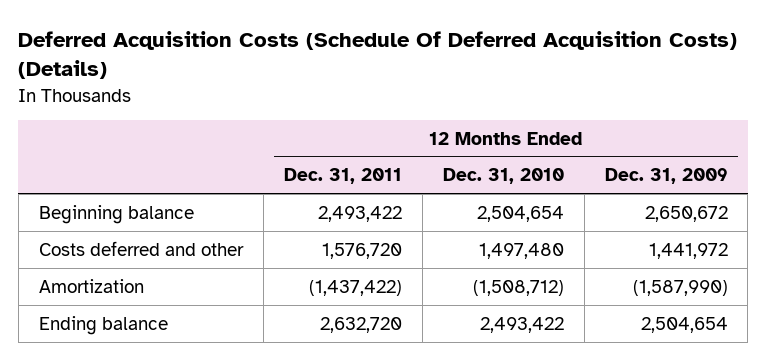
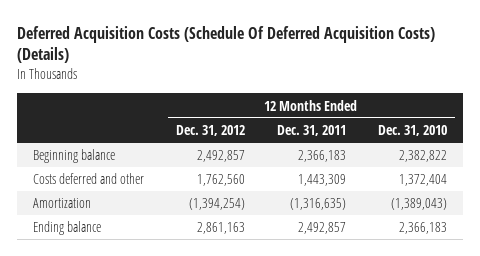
- | 12 Months Ended Dec. 31, 2011 | 12 Months Ended Dec. 31, 2010 | 12 Months Ended Dec. 31, 2009
+ | 12 Months Ended Dec. 31, 2012 | 12 Months Ended Dec. 31, 2011 | 12 Months Ended Dec. 31, 2010
- Beginning balance | 2,493,422 | 2,504,654 | 2,650,672
- Costs deferred and other | 1,576,720 | 1,497,480 | 1,441,972
- Amortization | (1,437,422) | (1,508,712) | (1,587,990)
- Ending balance | 2,632,720 | 2,493,422 | 2,504,654
+ Beginning balance | 2,492,857 | 2,366,183 | 2,382,822
+ Costs deferred and other | 1,762,560 | 1,443,309 | 1,372,404
+ Amortization | (1,394,254) | (1,316,635) | (1,389,043)
+ Ending balance | 2,861,163 | 2,492,857 | 2,366,183

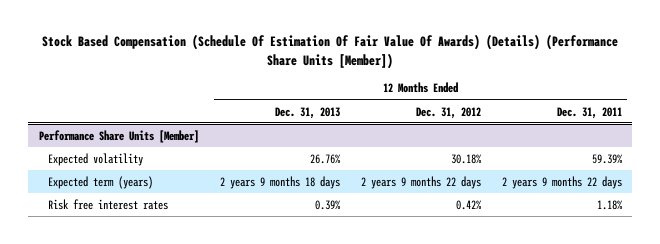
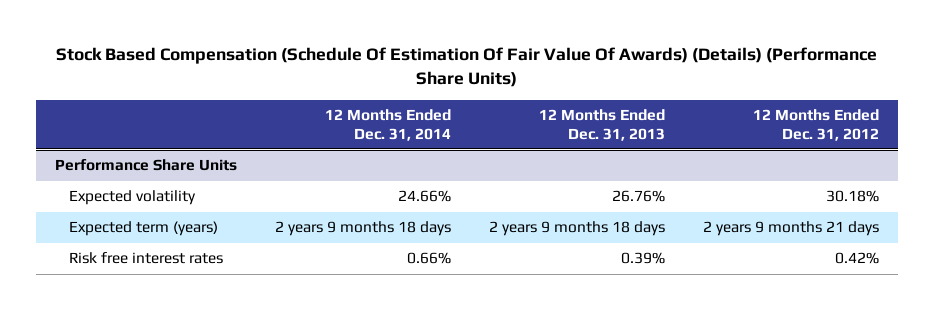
- Stock Based Compensation (Schedule Of Estimation Of Fair Value Of Awards) (Details) (Performance Share Units [Member])
+ Stock Based Compensation (Schedule Of Estimation Of Fair Value Of Awards) (Details) (Performance Share Units)
- | 12 Months Ended Dec. 31, 2013 | 12 Months Ended Dec. 31, 2012 | 12 Months Ended Dec. 31, 2011
+ | 12 Months Ended Dec. 31, 2014 | 12 Months Ended Dec. 31, 2013 | 12 Months Ended Dec. 31, 2012
- Performance Share Units [Member]
+ Performance Share Units
- Expected term (years) | 2 years 9 months 18 days | 2 years 9 months 22 days | 2 years 9 months 22 days
+ Expected term (years) | 2 years 9 months 18 days | 2 years 9 months 18 days | 2 years 9 months 21 days

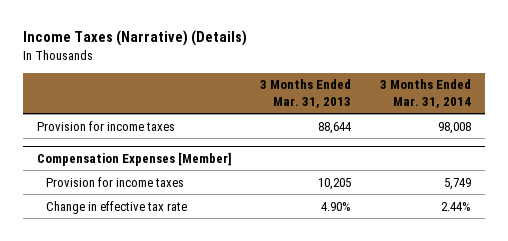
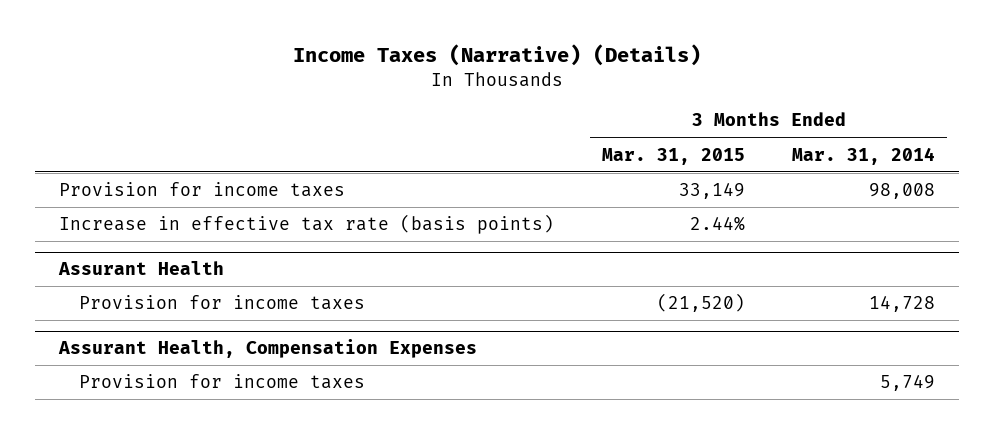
- | 3 Months Ended Mar. 31, 2013 | 3 Months Ended Mar. 31, 2014
+ | 3 Months Ended Mar. 31, 2015 | 3 Months Ended Mar. 31, 2014
- Compensation Expenses [Member]
+ Increase in effective tax rate (basis points) | 2.44% |
+ Assurant Health
+ Provision for income taxes | (21,520) | 14,728
+ Assurant Health, Compensation Expenses
- Change in effective tax rate | 4.90% | 2.44%

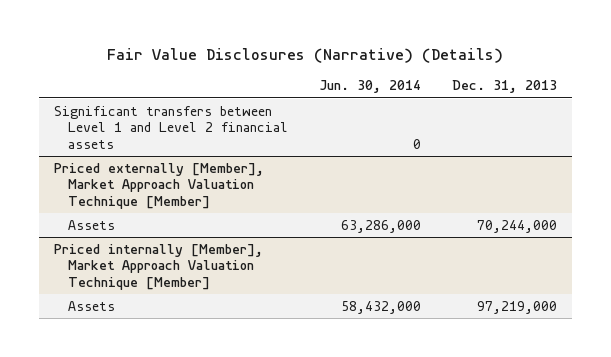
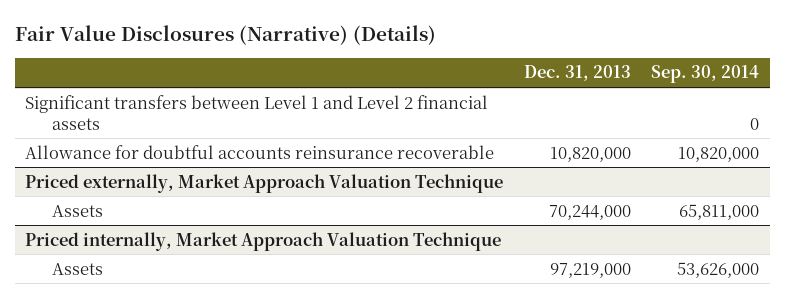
- | Jun. 30, 2014 | Dec. 31, 2013
+ | Dec. 31, 2013 | Sep. 30, 2014
- Priced externally [Member], Market Approach Valuation Technique [Member]
+ Allowance for doubtful accounts reinsurance recoverable | 10,820,000 | 10,820,000
+ Priced externally, Market Approach Valuation Technique
- Priced internally [Member], Market Approach Valuation Technique [Member]
+ Priced internally, Market Approach Valuation Technique

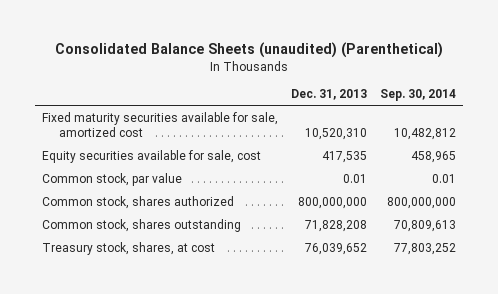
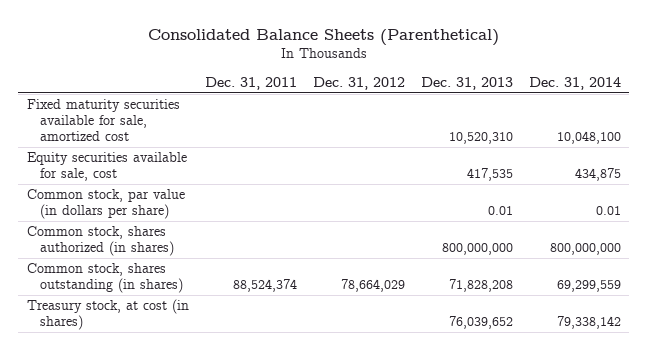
- Consolidated Balance Sheets (unaudited) (Parenthetical)
+ Consolidated Balance Sheets (Parenthetical)
- | Dec. 31, 2013 | Sep. 30, 2014
+ | Dec. 31, 2011 | Dec. 31, 2012 | Dec. 31, 2013 | Dec. 31, 2014
- Common stock, par value | 0.01 | 0.01
- Common stock, shares authorized | 800,000,000 | 800,000,000
- Common stock, shares outstanding | 71,828,208 | 70,809,613
- Treasury stock, shares, at cost | 76,039,652 | 77,803,252
+ Common stock, par value (in dollars per share) | | | 0.01 | 0.01
+ Common stock, shares authorized (in shares) | | | 800,000,000 | 800,000,000
+ Common stock, shares outstanding (in shares) | 88,524,374 | 78,664,029 | 71,828,208 | 69,299,559
+ Treasury stock, at cost (in shares) | | | 76,039,652 | 79,338,142

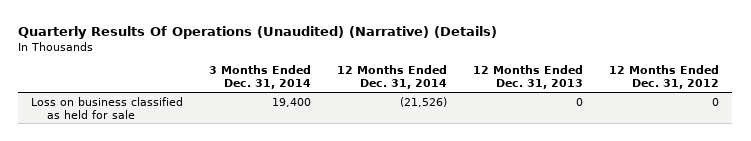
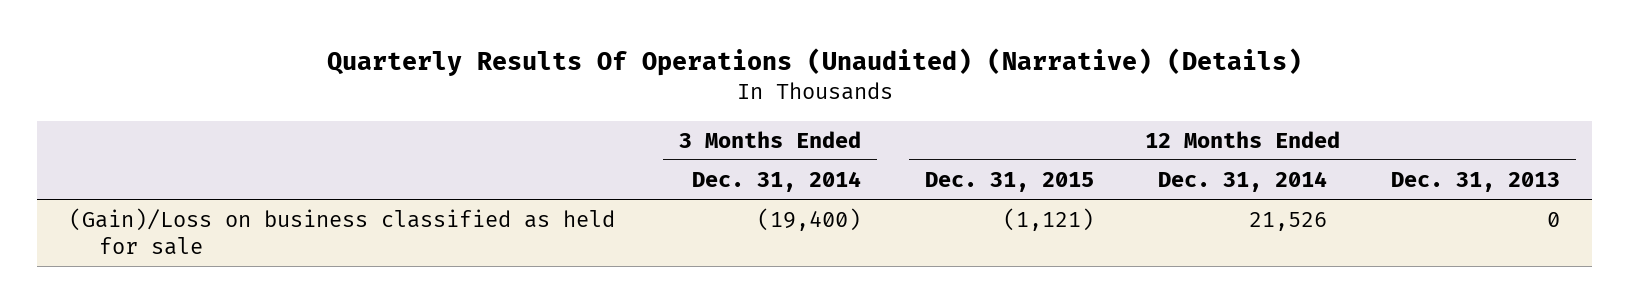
- | 3 Months Ended Dec. 31, 2014 | 12 Months Ended Dec. 31, 2014 | 12 Months Ended Dec. 31, 2013 | 12 Months Ended Dec. 31, 2012
+ | 3 Months Ended Dec. 31, 2014 | 12 Months Ended Dec. 31, 2015 | 12 Months Ended Dec. 31, 2014 | 12 Months Ended Dec. 31, 2013
- Loss on business classified as held for sale | 19,400 | (21,526) | 0 | 0
+ (Gain)/Loss on business classified as held for sale | (19,400) | (1,121) | 21,526 | 0

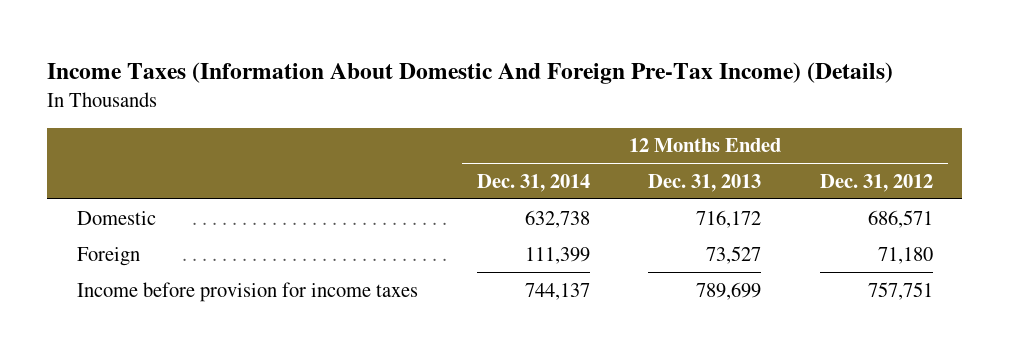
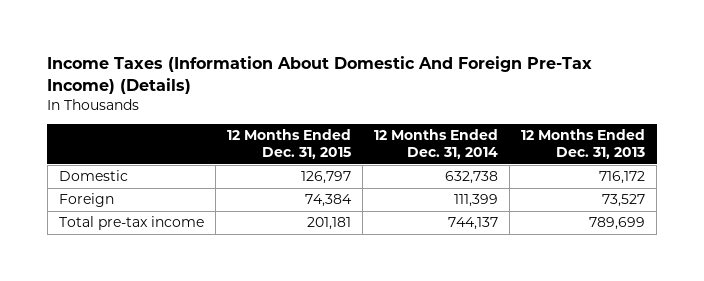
- | 12 Months Ended Dec. 31, 2014 | 12 Months Ended Dec. 31, 2013 | 12 Months Ended Dec. 31, 2012
+ | 12 Months Ended Dec. 31, 2015 | 12 Months Ended Dec. 31, 2014 | 12 Months Ended Dec. 31, 2013
- Income before provision for income taxes | 744,137 | 789,699 | 757,751
+ Total pre-tax income | 201,181 | 744,137 | 789,699

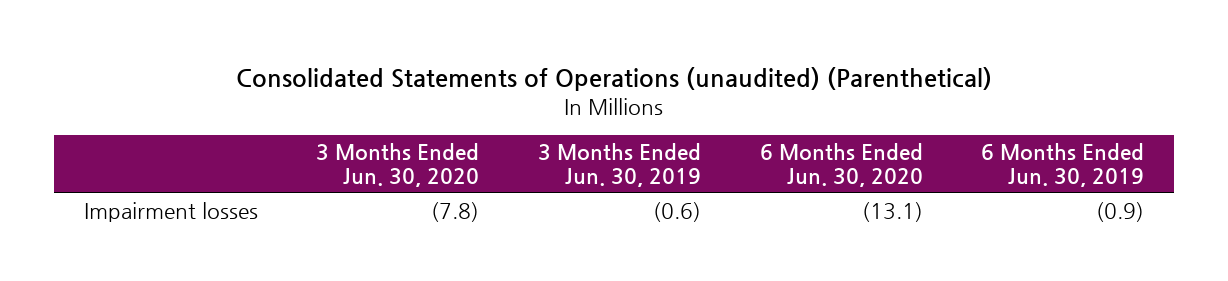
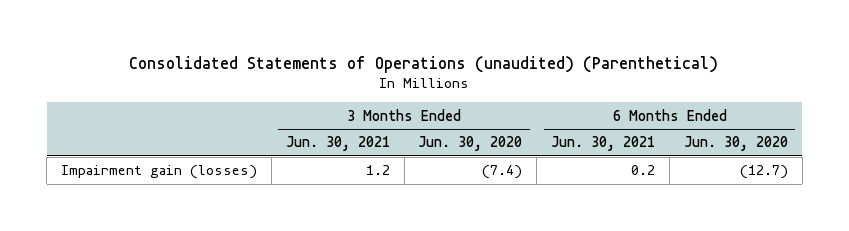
- | 3 Months Ended Jun. 30, 2020 | 3 Months Ended Jun. 30, 2019 | 6 Months Ended Jun. 30, 2020 | 6 Months Ended Jun. 30, 2019
+ | 3 Months Ended Jun. 30, 2021 | 3 Months Ended Jun. 30, 2020 | 6 Months Ended Jun. 30, 2021 | 6 Months Ended Jun. 30, 2020
- Impairment losses | (7.8) | (0.6) | (13.1) | (0.9)
+ Impairment gain (losses) | 1.2 | (7.4) | 0.2 | (12.7)

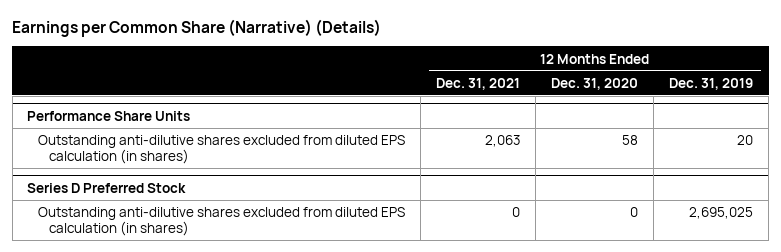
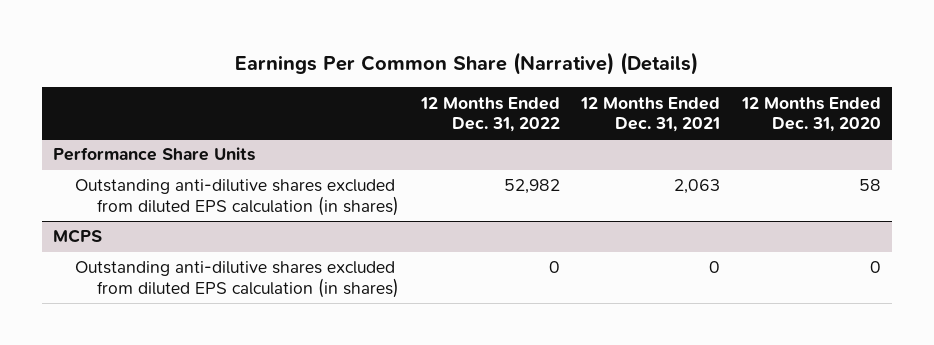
- Earnings per Common Share (Narrative) (Details)
+ Earnings Per Common Share (Narrative) (Details)
- | 12 Months Ended Dec. 31, 2021 | 12 Months Ended Dec. 31, 2020 | 12 Months Ended Dec. 31, 2019
+ | 12 Months Ended Dec. 31, 2022 | 12 Months Ended Dec. 31, 2021 | 12 Months Ended Dec. 31, 2020
- Series D Preferred Stock
+ MCPS

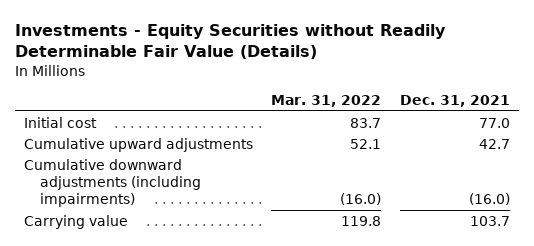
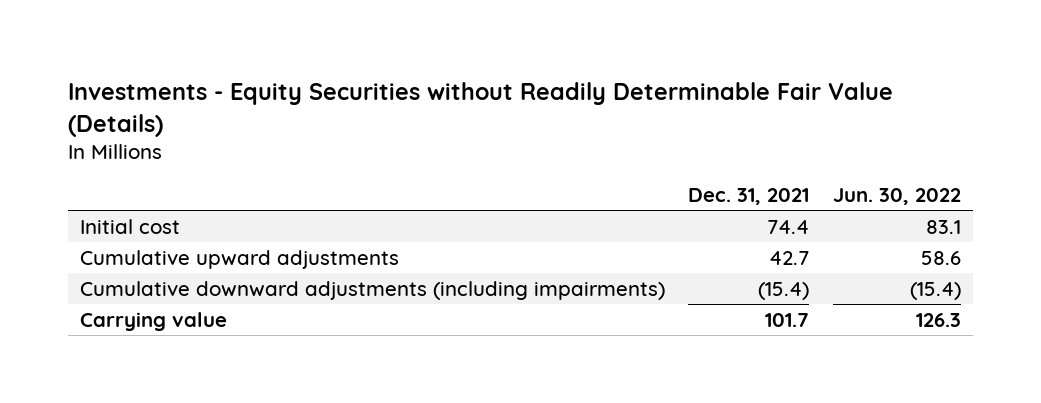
- | Mar. 31, 2022 | Dec. 31, 2021
+ | Dec. 31, 2021 | Jun. 30, 2022
- Initial cost | 83.7 | 77.0
+ Initial cost | 74.4 | 83.1
- Cumulative downward adjustments (including impairments) | (16.0) | (16.0)
- Carrying value | 119.8 | 103.7
+ Cumulative downward adjustments (including impairments) | (15.4) | (15.4)
+ Carrying value | 101.7 | 126.3

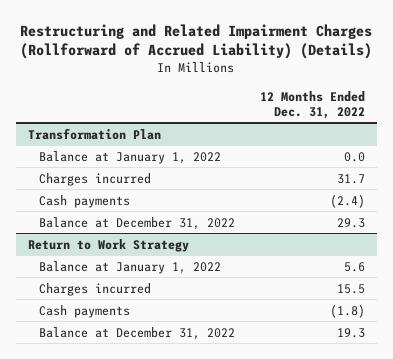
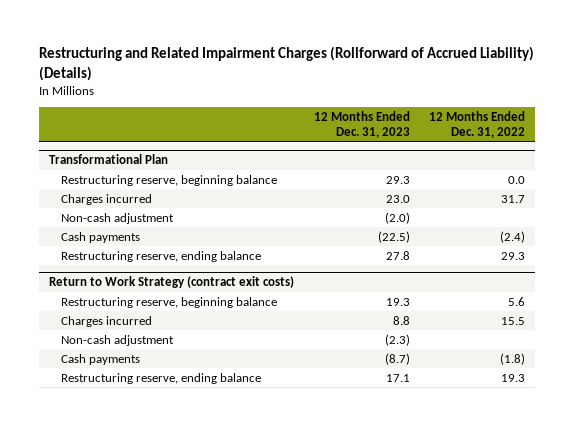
- | 12 Months Ended Dec. 31, 2022
+ | 12 Months Ended Dec. 31, 2023 | 12 Months Ended Dec. 31, 2022
- Transformation Plan
- Balance at January 1, 2022 | 0.0
+ Transformational Plan
+ Restructuring reserve, beginning balance | 29.3 | 0.0
+ Non-cash adjustment | (2.0) |
- Balance at December 31, 2022 | 29.3
- Return to Work Strategy
- Balance at January 1, 2022 | 5.6
+ Restructuring reserve, ending balance | 27.8 | 29.3
+ Return to Work Strategy (contract exit costs)
+ Restructuring reserve, beginning balance | 19.3 | 5.6
+ Non-cash adjustment | (2.3) |
- Balance at December 31, 2022 | 19.3
+ Restructuring reserve, ending balance | 17.1 | 19.3

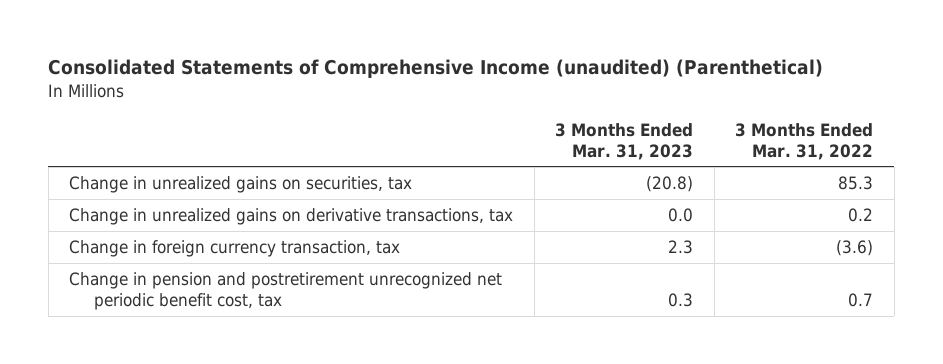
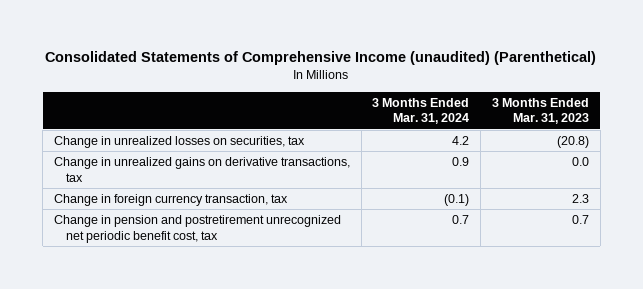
- | 3 Months Ended Mar. 31, 2023 | 3 Months Ended Mar. 31, 2022
+ | 3 Months Ended Mar. 31, 2024 | 3 Months Ended Mar. 31, 2023
- Change in unrealized gains on securities, tax | (20.8) | 85.3
+ Change in unrealized losses on securities, tax | 4.2 | (20.8)
- Change in pension and postretirement unrecognized net periodic benefit cost, tax | 0.3 | 0.7
+ Change in pension and postretirement unrecognized net periodic benefit cost, tax | 0.7 | 0.7

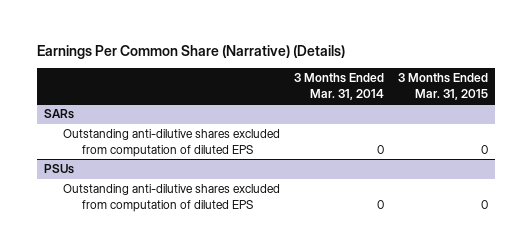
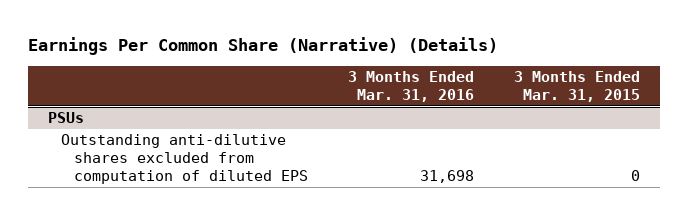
- | 3 Months Ended Mar. 31, 2014 | 3 Months Ended Mar. 31, 2015
+ | 3 Months Ended Mar. 31, 2016 | 3 Months Ended Mar. 31, 2015
- SARs
- Outstanding anti-dilutive shares excluded from computation of diluted EPS | 0 | 0

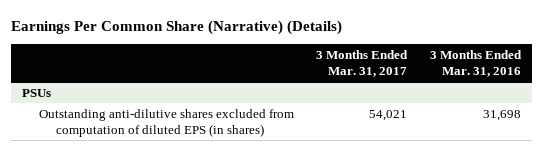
- | 3 Months Ended Mar. 31, 2016 | 3 Months Ended Mar. 31, 2015
+ | 3 Months Ended Mar. 31, 2017 | 3 Months Ended Mar. 31, 2016
@ PSUs
- Outstanding anti-dilutive shares excluded from computation of diluted EPS | 31,698 | 0
+ Outstanding anti-dilutive shares excluded from computation of diluted EPS (in shares) | 54,021 | 31,698

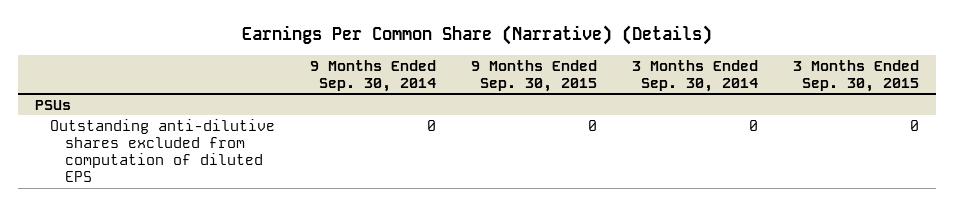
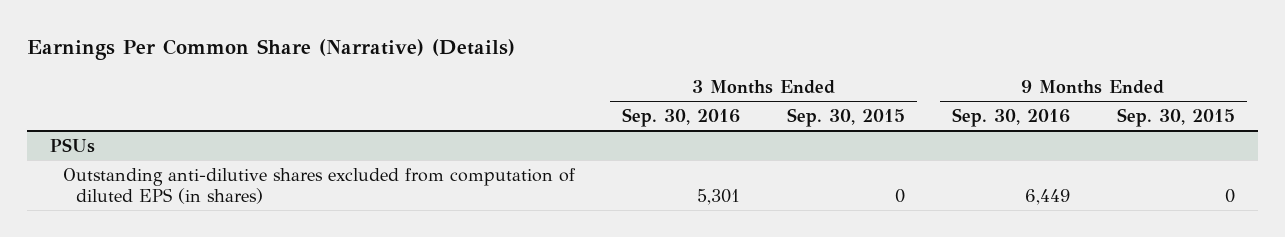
- | 9 Months Ended Sep. 30, 2014 | 9 Months Ended Sep. 30, 2015 | 3 Months Ended Sep. 30, 2014 | 3 Months Ended Sep. 30, 2015
+ | 3 Months Ended Sep. 30, 2016 | 3 Months Ended Sep. 30, 2015 | 9 Months Ended Sep. 30, 2016 | 9 Months Ended Sep. 30, 2015
@ PSUs
- Outstanding anti-dilutive shares excluded from computation of diluted EPS | 0 | 0 | 0 | 0
+ Outstanding anti-dilutive shares excluded from computation of diluted EPS (in shares) | 5,301 | 0 | 6,449 | 0

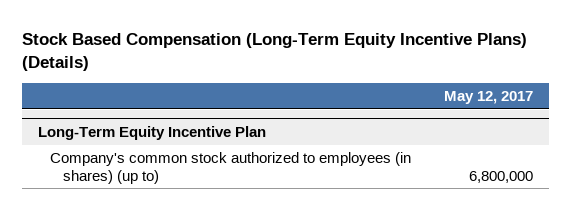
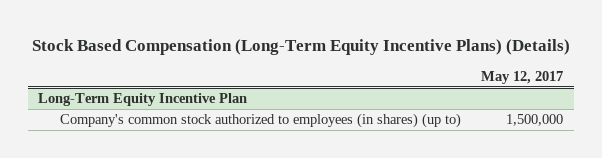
@ Long-Term Equity Incentive Plan
- Company's common stock authorized to employees (in shares) (up to) | 6,800,000
+ Company's common stock authorized to employees (in shares) (up to) | 1,500,000

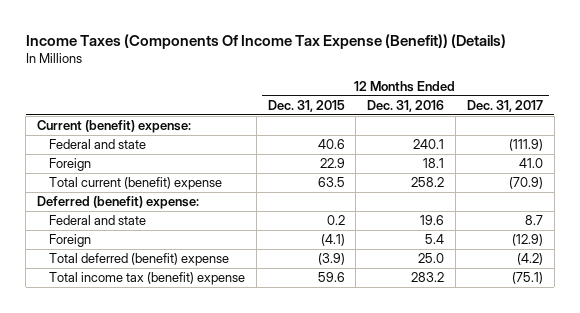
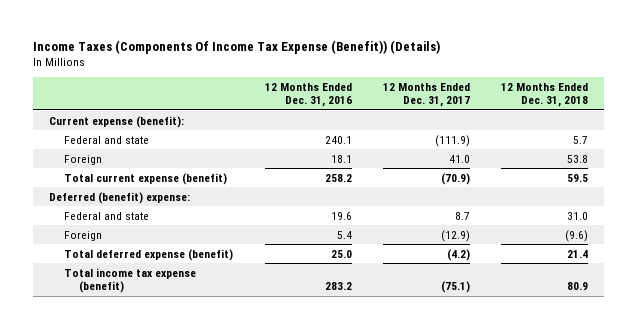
- | 12 Months Ended Dec. 31, 2015 | 12 Months Ended Dec. 31, 2016 | 12 Months Ended Dec. 31, 2017
+ | 12 Months Ended Dec. 31, 2016 | 12 Months Ended Dec. 31, 2017 | 12 Months Ended Dec. 31, 2018
- Current (benefit) expense:
+ Current expense (benefit):
- Total current (benefit) expense | 63.5 | 258.2 | (70.9)
+ Total current expense (benefit) | 258.2 | (70.9) | 59.5
- Total deferred (benefit) expense | (3.9) | 25.0 | (4.2)
- Total income tax (benefit) expense | 59.6 | 283.2 | (75.1)
+ Total deferred expense (benefit) | 25.0 | (4.2) | 21.4
+ Total income tax expense (benefit) | 283.2 | (75.1) | 80.9

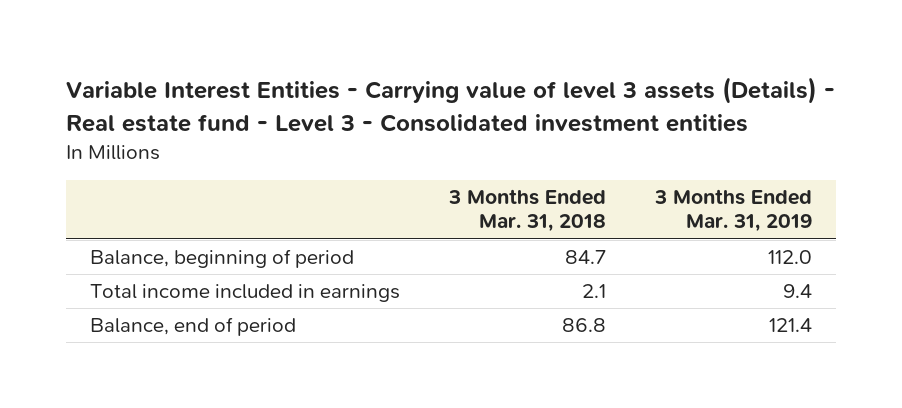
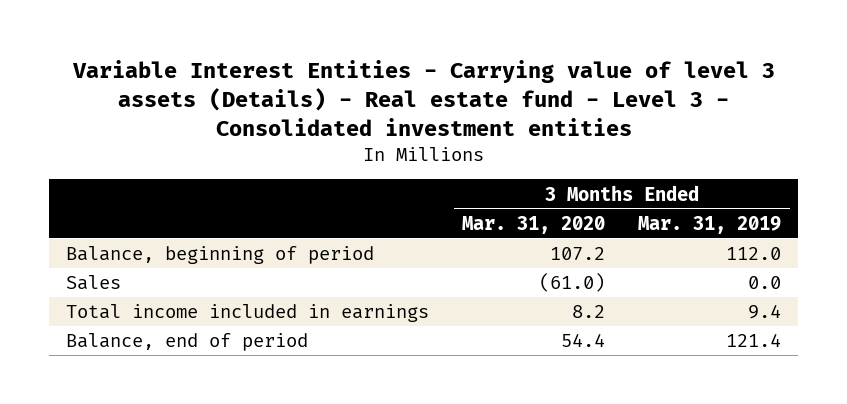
- | 3 Months Ended Mar. 31, 2018 | 3 Months Ended Mar. 31, 2019
+ | 3 Months Ended Mar. 31, 2020 | 3 Months Ended Mar. 31, 2019
+ Sales | (61.0) | 0.0

